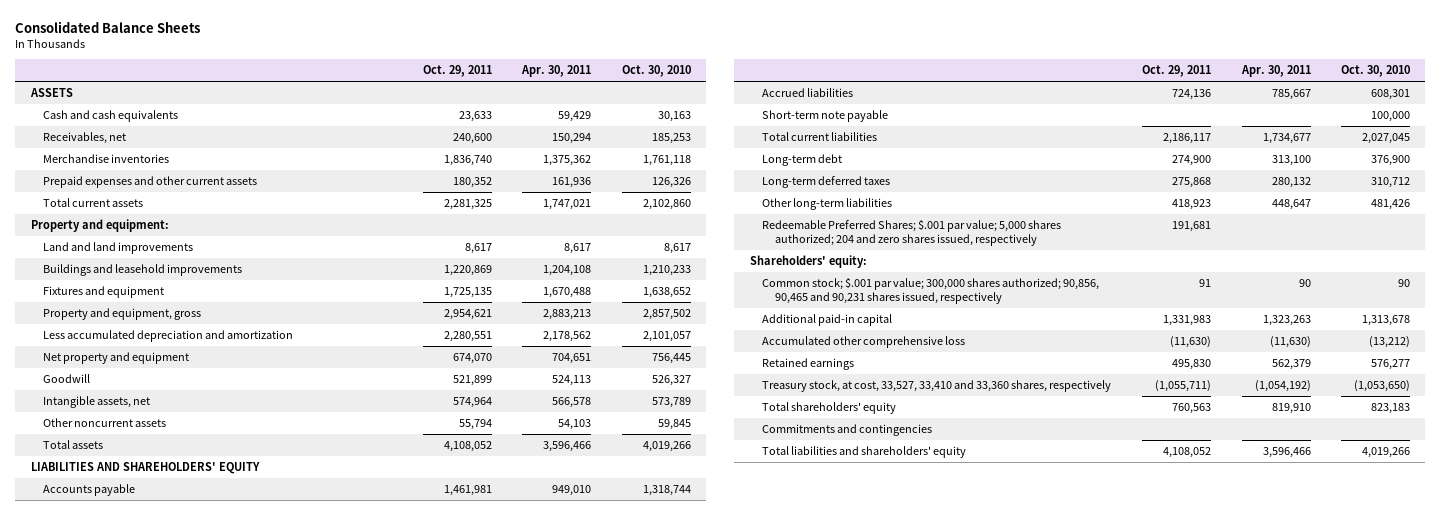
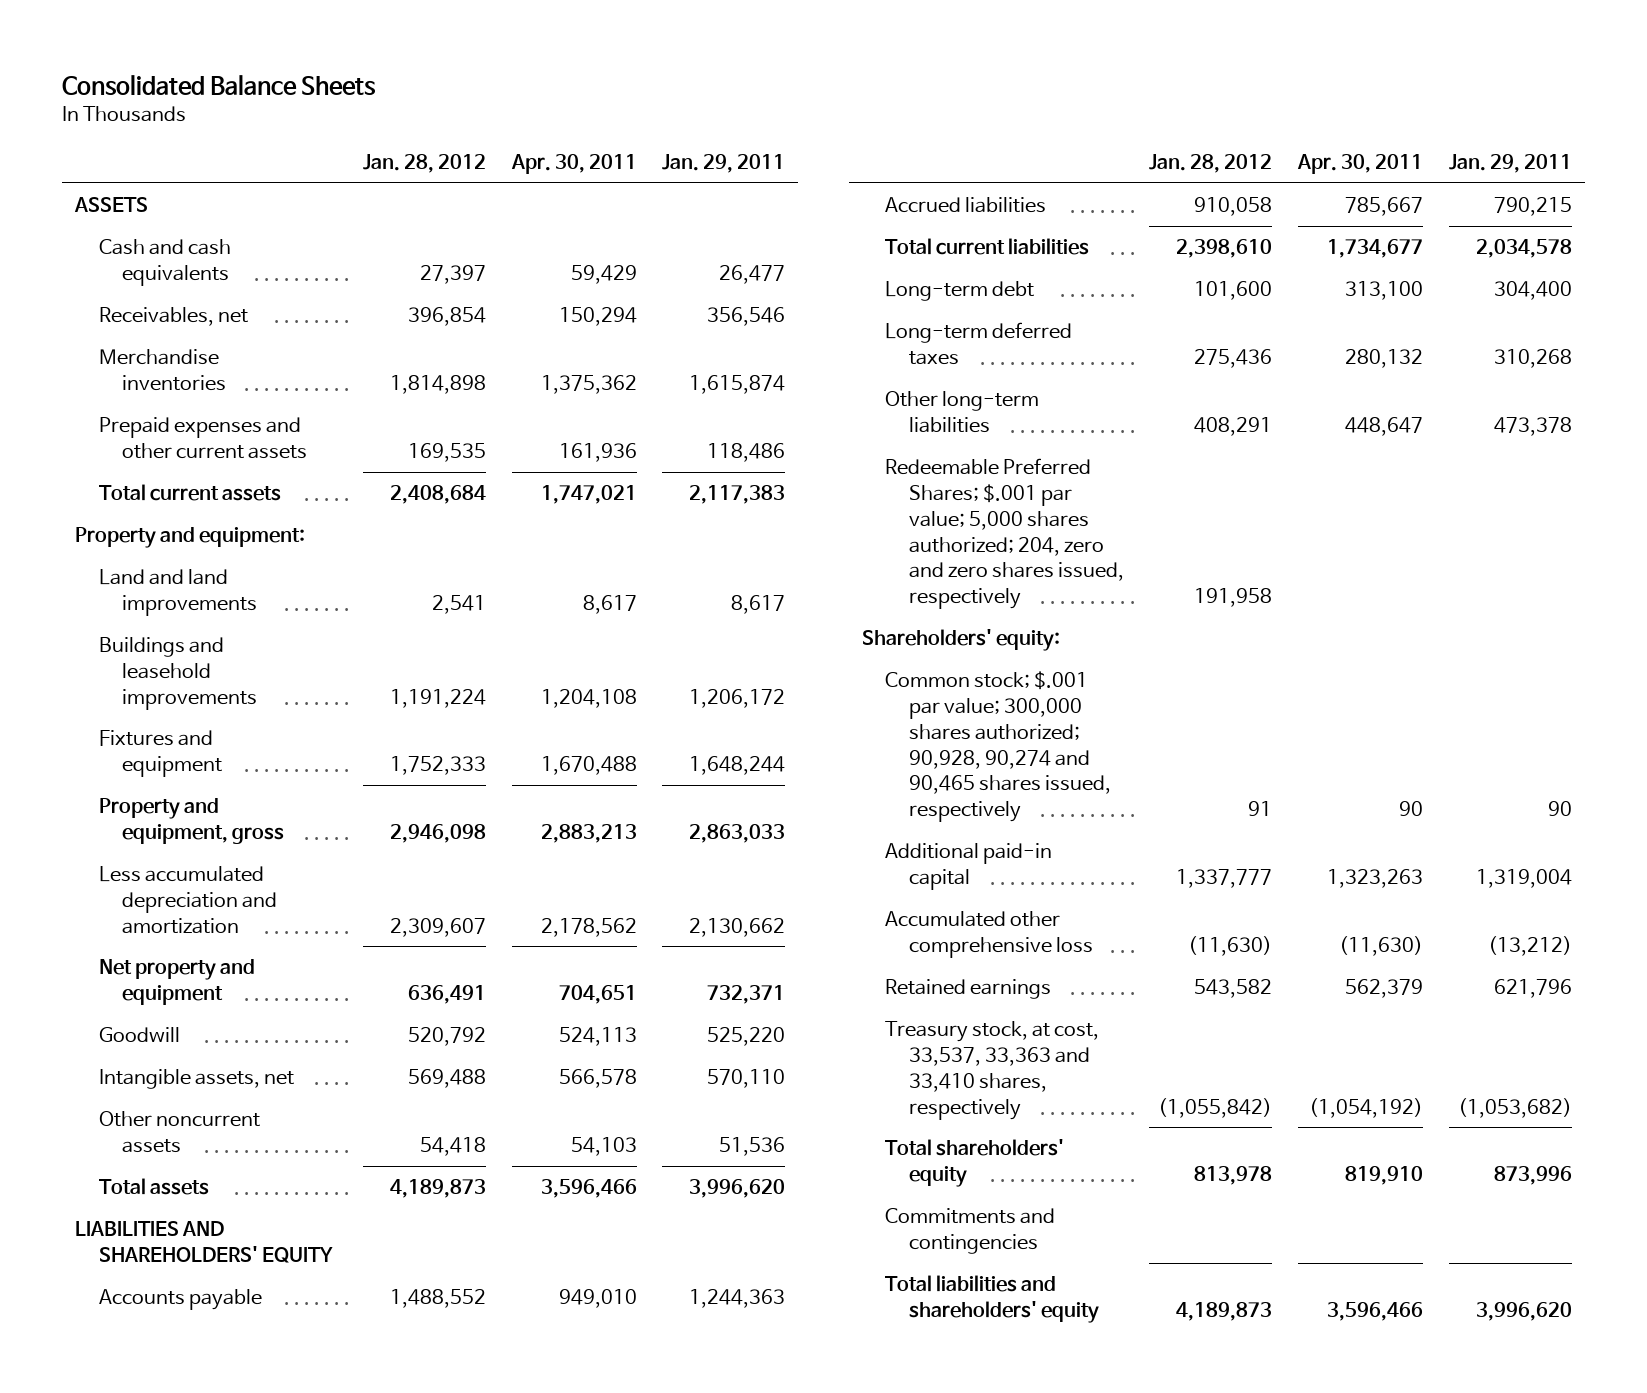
- | Oct. 29, 2011 | Apr. 30, 2011 | Oct. 30, 2010
+ | Jan. 28, 2012 | Apr. 30, 2011 | Jan. 29, 2011
- Short-term note payable | | | 100,000
- Redeemable Preferred Shares; $.001 par value; 5,000 shares authorized; 204 and zero shares issued, respectively | 191,681 | |
+ Redeemable Preferred Shares; $.001 par value; 5,000 shares authorized; 204, zero and zero shares issued, respectively | 191,958 | |
- Common stock; $.001 par value; 300,000 shares authorized; 90,856, 90,465 and 90,231 shares issued, respectively | 91 | 90 | 90
+ Common stock; $.001 par value; 300,000 shares authorized; 90,928, 90,274 and 90,465 shares issued, respectively | 91 | 90 | 90
- Treasury stock, at cost, 33,527, 33,410 and 33,360 shares, respectively | (1,055,711) | (1,054,192) | (1,053,650)
+ Treasury stock, at cost, 33,537, 33,363 and 33,410 shares, respectively | (1,055,842) | (1,054,192) | (1,053,682)

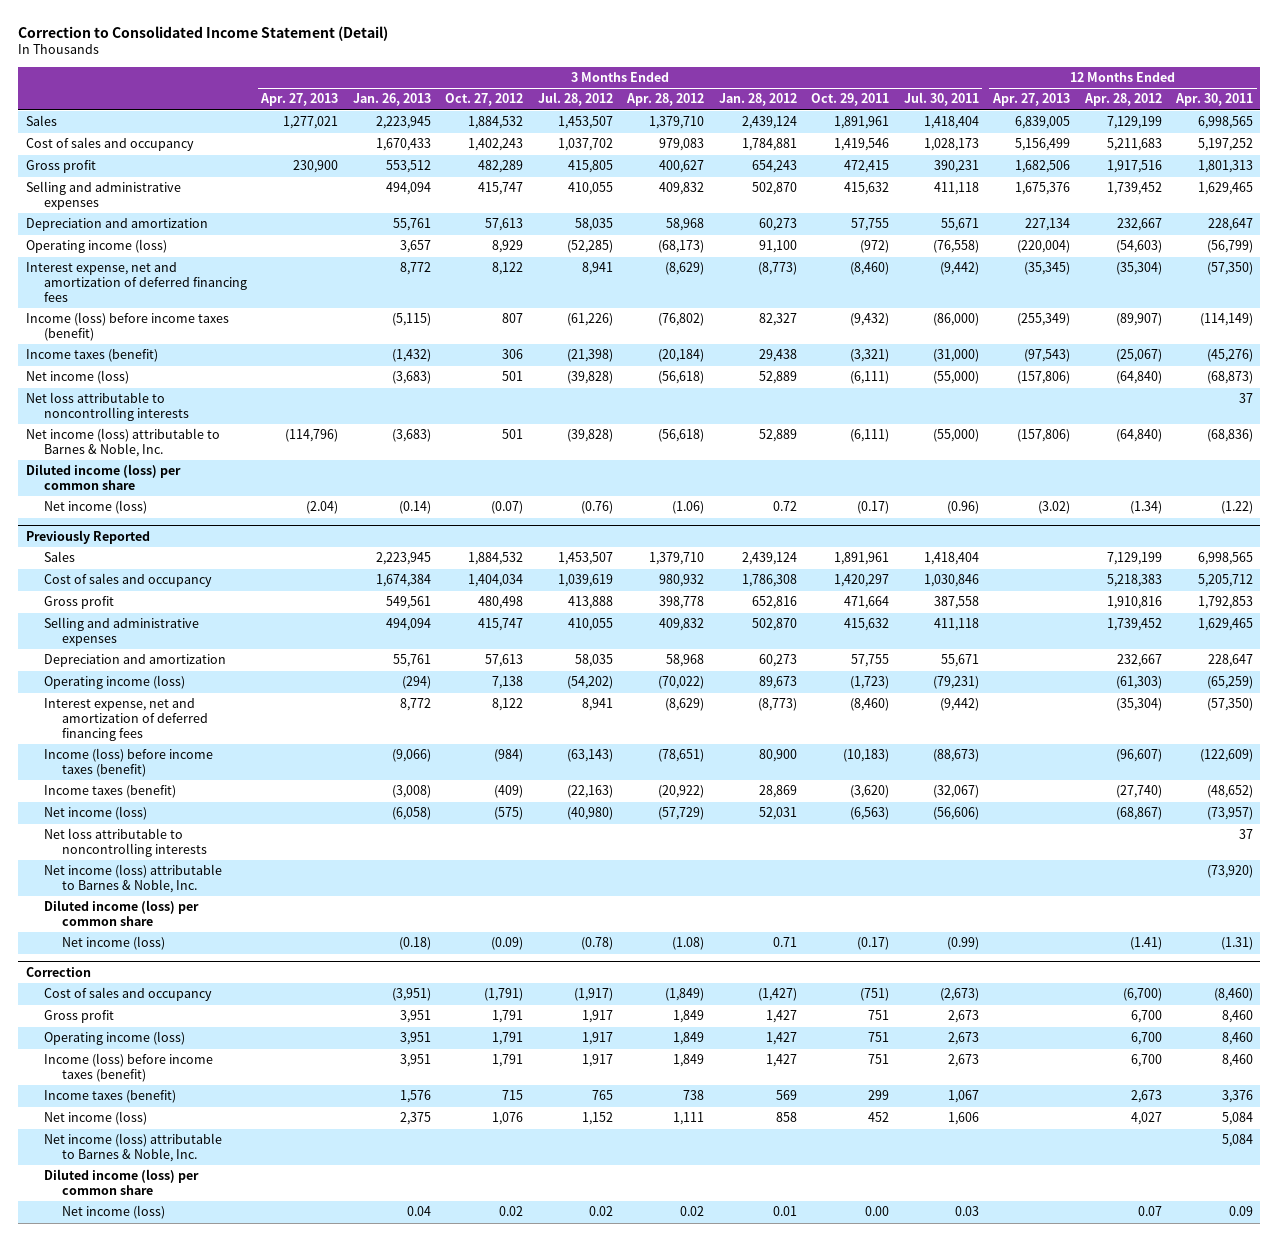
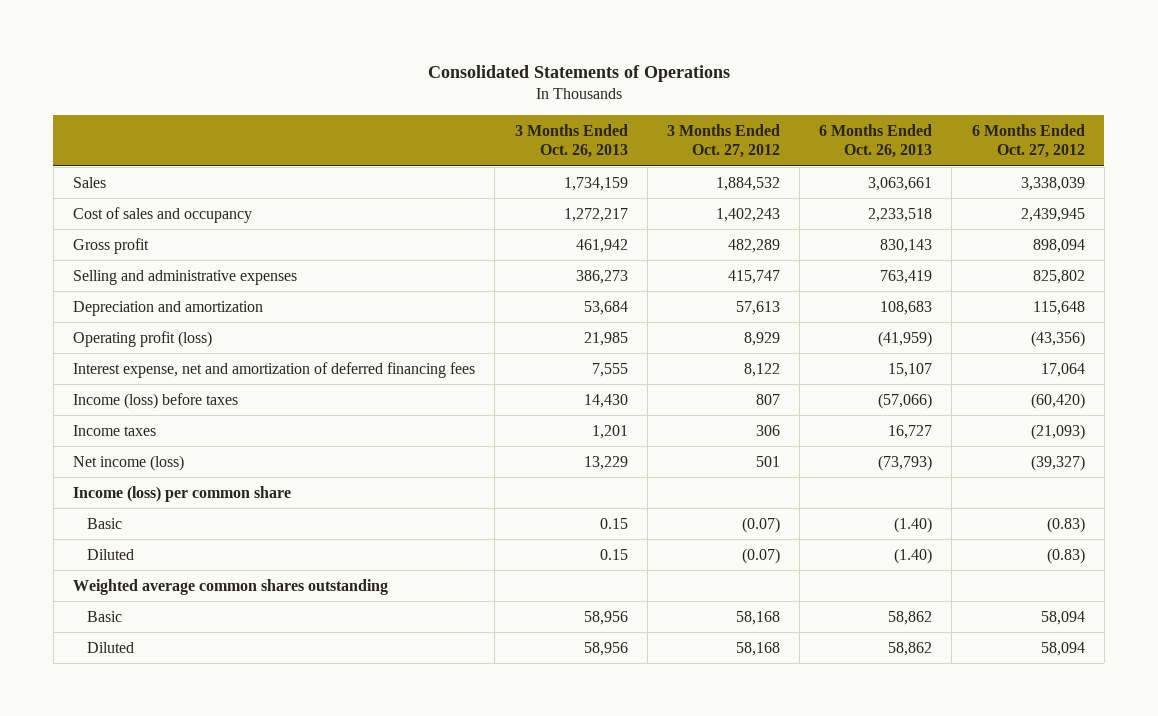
- Correction to Consolidated Income Statement (Detail)
+ Consolidated Statements of Operations
- | 3 Months Ended Apr. 27, 2013 | 3 Months Ended Jan. 26, 2013 | 3 Months Ended Oct. 27, 2012 | 3 Months Ended Jul. 28, 2012 | 3 Months Ended Apr. 28, 2012 | 3 Months Ended Jan. 28, 2012 | 3 Months Ended Oct. 29, 2011 | 3 Months Ended Jul. 30, 2011 | 12 Months Ended Apr. 27, 2013 | 12 Months Ended Apr. 28, 2012 | 12 Months Ended Apr. 30, 2011
+ | 3 Months Ended Oct. 26, 2013 | 3 Months Ended Oct. 27, 2012 | 6 Months Ended Oct. 26, 2013 | 6 Months Ended Oct. 27, 2012
- Operating income (loss) | | 3,657 | 8,929 | (52,285) | (68,173) | 91,100 | (972) | (76,558) | (220,004) | (54,603) | (56,799)
+ Operating profit (loss) | 21,985 | 8,929 | (41,959) | (43,356)
- Income (loss) before income taxes (benefit) | | (5,115) | 807 | (61,226) | (76,802) | 82,327 | (9,432) | (86,000) | (255,349) | (89,907) | (114,149)
- Income taxes (benefit) | | (1,432) | 306 | (21,398) | (20,184) | 29,438 | (3,321) | (31,000) | (97,543) | (25,067) | (45,276)
+ Income (loss) before taxes | 14,430 | 807 | (57,066) | (60,420)
+ Income taxes | 1,201 | 306 | 16,727 | (21,093)
- Net loss attributable to noncontrolling interests | | | | | | | | | | | 37
- Net income (loss) attributable to Barnes & Noble, Inc. | (114,796) | (3,683) | 501 | (39,828) | (56,618) | 52,889 | (6,111) | (55,000) | (157,806) | (64,840) | (68,836)
- Diluted income (loss) per common share
- Net income (loss) | (2.04) | (0.14) | (0.07) | (0.76) | (1.06) | 0.72 | (0.17) | (0.96) | (3.02) | (1.34) | (1.22)
- Previously Reported
- Sales | | 2,223,945 | 1,884,532 | 1,453,507 | 1,379,710 | 2,439,124 | 1,891,961 | 1,418,404 | | 7,129,199 | 6,998,565
- Cost of sales and occupancy | | 1,674,384 | 1,404,034 | 1,039,619 | 980,932 | 1,786,308 | 1,420,297 | 1,030,846 | | 5,218,383 | 5,205,712
- Gross profit | | 549,561 | 480,498 | 413,888 | 398,778 | 652,816 | 471,664 | 387,558 | | 1,910,816 | 1,792,853
- Selling and administrative expenses | | 494,094 | 415,747 | 410,055 | 409,832 | 502,870 | 415,632 | 411,118 | | 1,739,452 | 1,629,465
- Depreciation and amortization | | 55,761 | 57,613 | 58,035 | 58,968 | 60,273 | 57,755 | 55,671 | | 232,667 | 228,647
- Operating income (loss) | | (294) | 7,138 | (54,202) | (70,022) | 89,673 | (1,723) | (79,231) | | (61,303) | (65,259)
- Interest expense, net and amortization of deferred financing fees | | 8,772 | 8,122 | 8,941 | (8,629) | (8,773) | (8,460) | (9,442) | | (35,304) | (57,350)
- Income (loss) before income taxes (benefit) | | (9,066) | (984) | (63,143) | (78,651) | 80,900 | (10,183) | (88,673) | | (96,607) | (122,609)
- Income taxes (benefit) | | (3,008) | (409) | (22,163) | (20,922) | 28,869 | (3,620) | (32,067) | | (27,740) | (48,652)
- Net income (loss) | | (6,058) | (575) | (40,980) | (57,729) | 52,031 | (6,563) | (56,606) | | (68,867) | (73,957)
- Net loss attributable to noncontrolling interests | | | | | | | | | | | 37
- Net income (loss) attributable to Barnes & Noble, Inc. | | | | | | | | | | | (73,920)
- Diluted income (loss) per common share
- Net income (loss) | | (0.18) | (0.09) | (0.78) | (1.08) | 0.71 | (0.17) | (0.99) | | (1.41) | (1.31)
- Correction
- Cost of sales and occupancy | | (3,951) | (1,791) | (1,917) | (1,849) | (1,427) | (751) | (2,673) | | (6,700) | (8,460)
- Gross profit | | 3,951 | 1,791 | 1,917 | 1,849 | 1,427 | 751 | 2,673 | | 6,700 | 8,460
- Operating income (loss) | | 3,951 | 1,791 | 1,917 | 1,849 | 1,427 | 751 | 2,673 | | 6,700 | 8,460
- Income (loss) before income taxes (benefit) | | 3,951 | 1,791 | 1,917 | 1,849 | 1,427 | 751 | 2,673 | | 6,700 | 8,460
- Income taxes (benefit) | | 1,576 | 715 | 765 | 738 | 569 | 299 | 1,067 | | 2,673 | 3,376
- Net income (loss) | | 2,375 | 1,076 | 1,152 | 1,111 | 858 | 452 | 1,606 | | 4,027 | 5,084
- Net income (loss) attributable to Barnes & Noble, Inc. | | | | | | | | | | | 5,084
- Diluted income (loss) per common share
- Net income (loss) | | 0.04 | 0.02 | 0.02 | 0.02 | 0.01 | 0.00 | 0.03 | | 0.07 | 0.09
+ Income (loss) per common share
+ Basic | 0.15 | (0.07) | (1.40) | (0.83)
+ Diluted | 0.15 | (0.07) | (1.40) | (0.83)
+ Weighted average common shares outstanding
+ Basic | 58,956 | 58,168 | 58,862 | 58,094
+ Diluted | 58,956 | 58,168 | 58,862 | 58,094

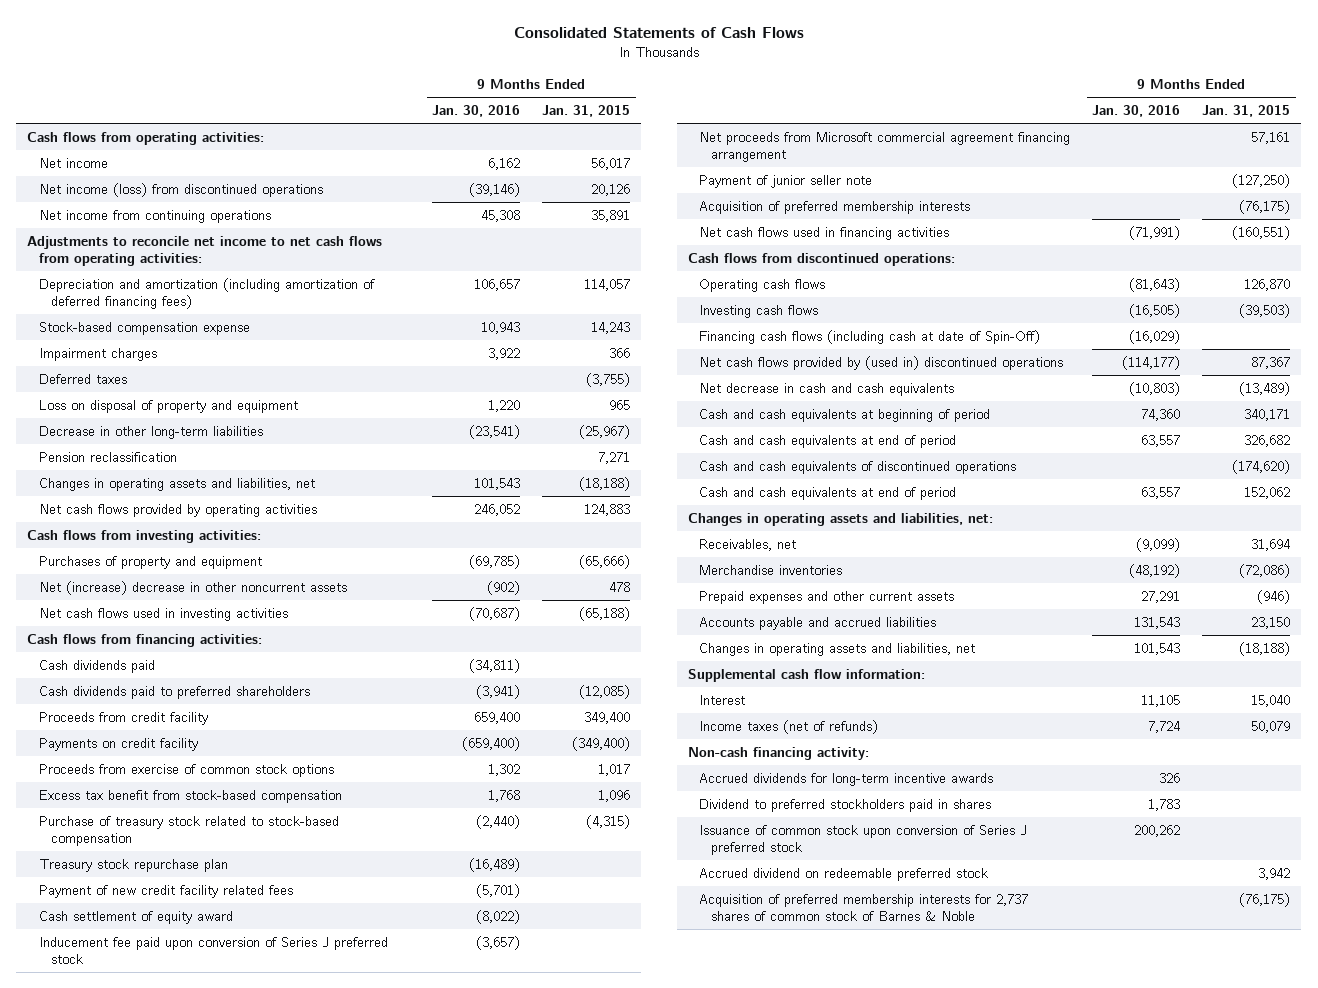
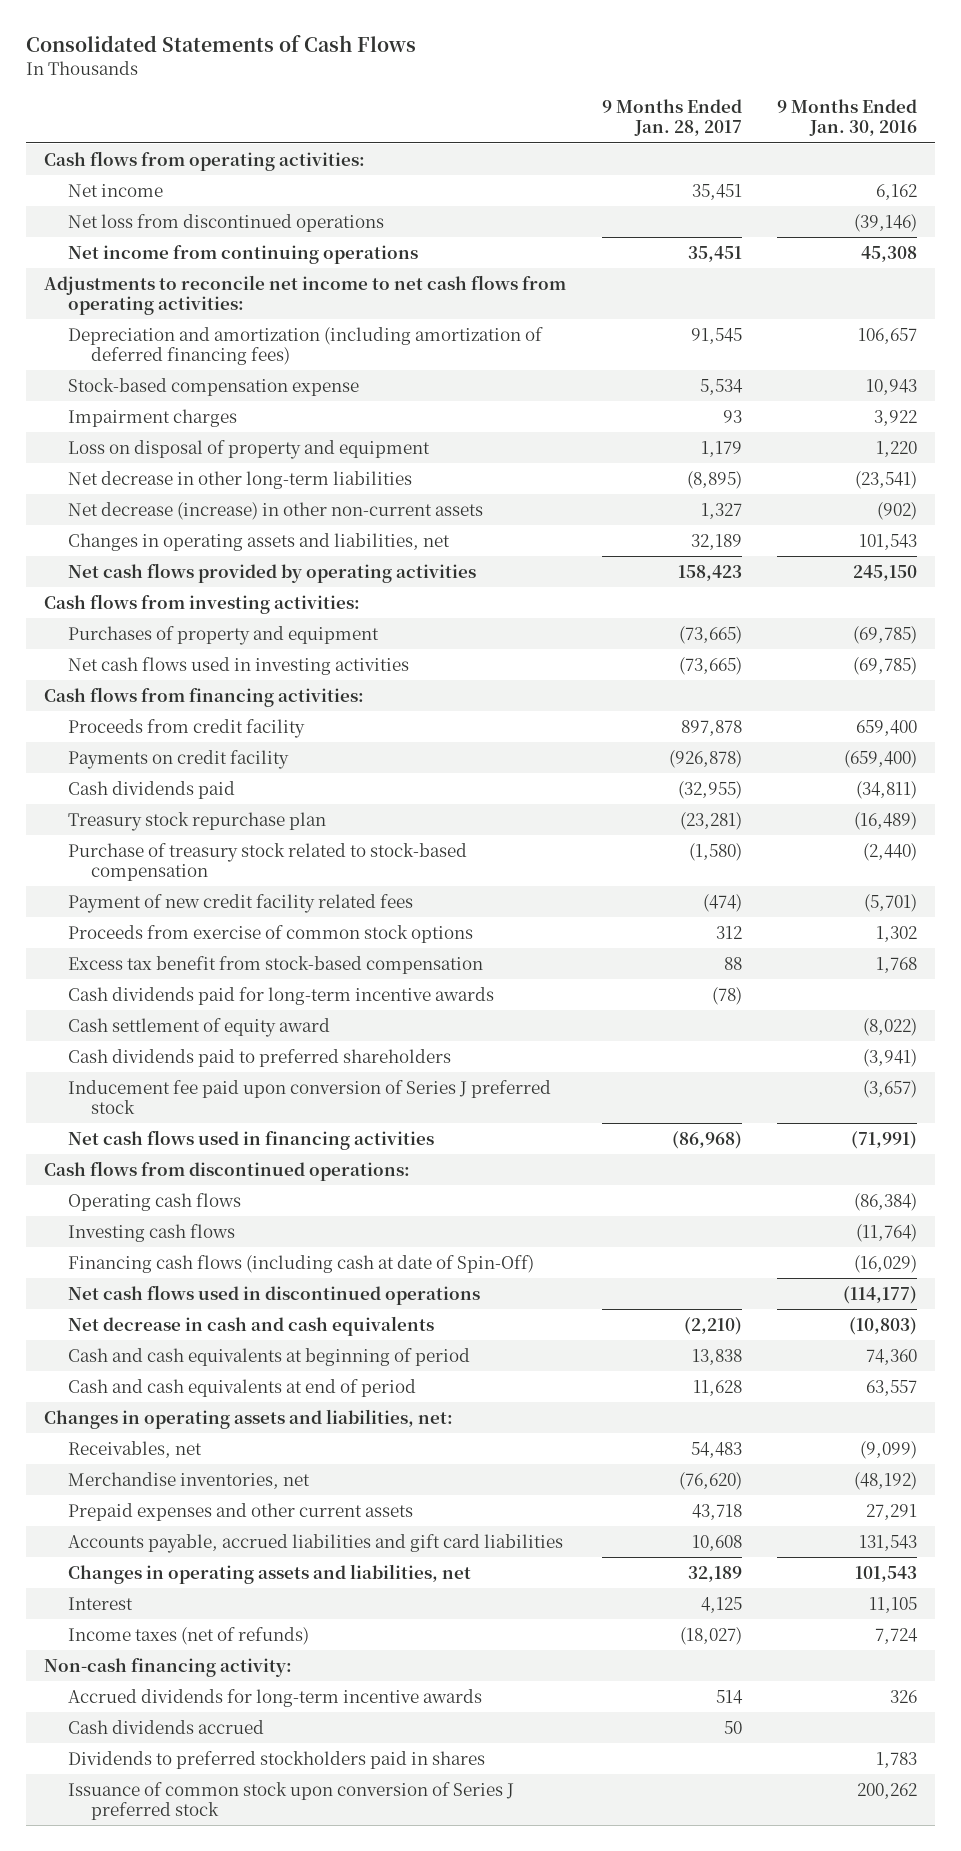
- | 9 Months Ended Jan. 30, 2016 | 9 Months Ended Jan. 31, 2015
+ | 9 Months Ended Jan. 28, 2017 | 9 Months Ended Jan. 30, 2016
- Net income (loss) from discontinued operations | (39,146) | 20,126
+ Net loss from discontinued operations | | (39,146)
- Deferred taxes | | (3,755)
- Decrease in other long-term liabilities | (23,541) | (25,967)
- Pension reclassification | | 7,271
+ Net decrease in other long-term liabilities | (8,895) | (23,541)
+ Net decrease (increase) in other non-current assets | 1,327 | (902)
- Net cash flows provided by operating activities | 246,052 | 124,883
+ Net cash flows provided by operating activities | 158,423 | 245,150
- Net (increase) decrease in other noncurrent assets | (902) | 478
- Net cash flows used in investing activities | (70,687) | (65,188)
+ Net cash flows used in investing activities | (73,665) | (69,785)
moved down: Cash dividends paid | (32,955) | (34,811)
moved down: Purchase of treasury stock related to stock-based compensation | (1,580) | (2,440)
moved down: Proceeds from exercise of common stock options | 312 | 1,302
moved down: Excess tax benefit from stock-based compensation | 88 | 1,768
+ Cash dividends paid for long-term incentive awards | (78) |
moved down: Cash dividends paid to preferred shareholders | | (3,941)
- Net proceeds from Microsoft commercial agreement financing arrangement | | 57,161
- Payment of junior seller note | | (127,250)
- Acquisition of preferred membership interests | | (76,175)
- Operating cash flows | (81,643) | 126,870
- Investing cash flows | (16,505) | (39,503)
+ Operating cash flows | | (86,384)
+ Investing cash flows | | (11,764)
- Net cash flows provided by (used in) discontinued operations | (114,177) | 87,367
+ Net cash flows used in discontinued operations | | (114,177)
- Cash and cash equivalents of discontinued operations | | (174,620)
- Cash and cash equivalents at end of period | 63,557 | 152,062
- Merchandise inventories | (48,192) | (72,086)
+ Merchandise inventories, net | (76,620) | (48,192)
- Accounts payable and accrued liabilities | 131,543 | 23,150
+ Accounts payable, accrued liabilities and gift card liabilities | 10,608 | 131,543
- Supplemental cash flow information:
- Dividend to preferred stockholders paid in shares | 1,783 |
+ Cash dividends accrued | 50 |
+ Dividends to preferred stockholders paid in shares | | 1,783
- Accrued dividend on redeemable preferred stock | | 3,942
- Acquisition of preferred membership interests for 2,737 shares of common stock of Barnes & Noble | | (76,175)

